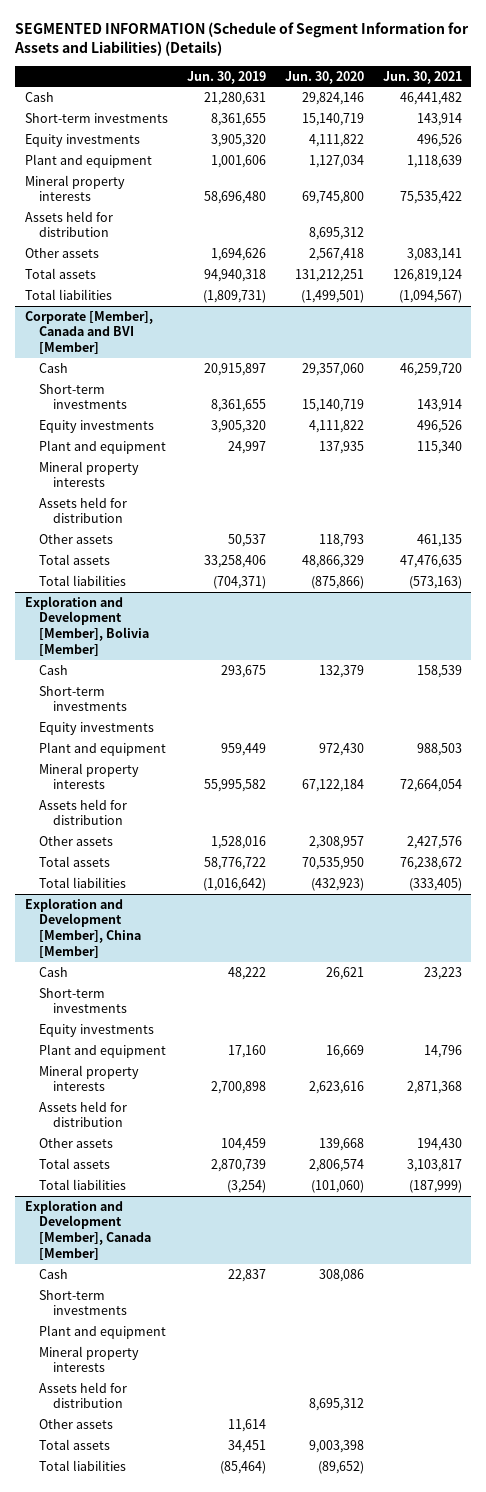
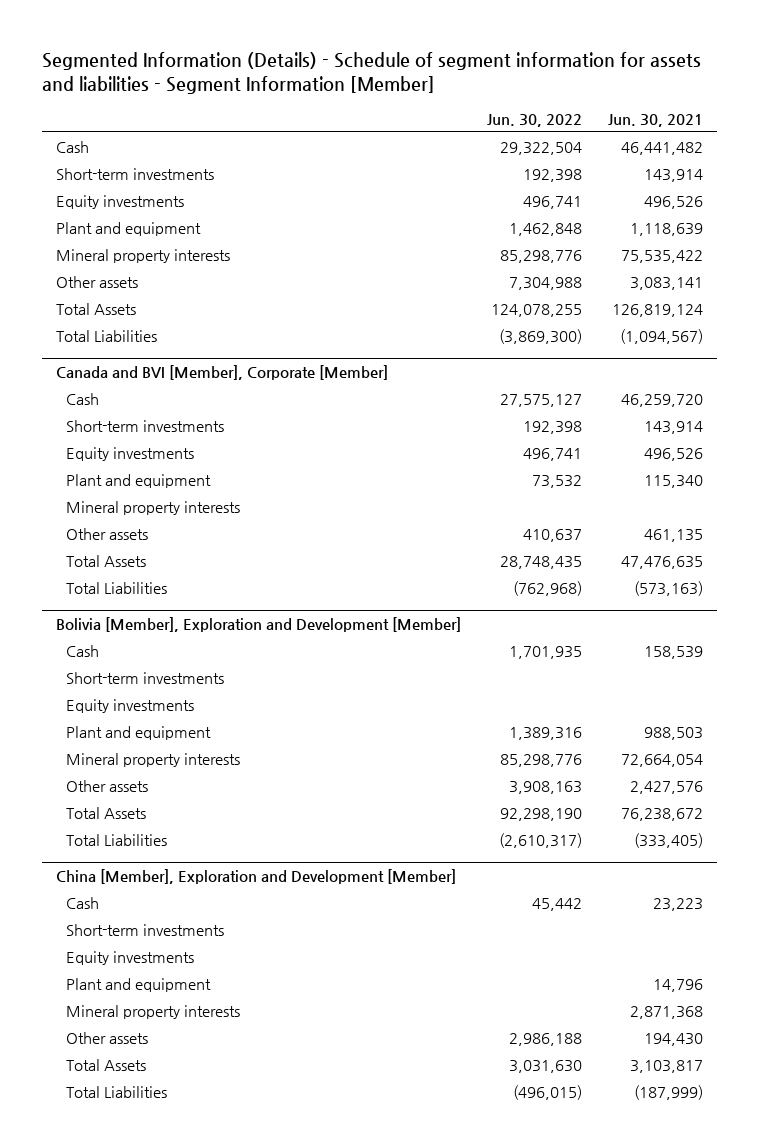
- SEGMENTED INFORMATION (Schedule of Segment Information for Assets and Liabilities) (Details)
+ Segmented Information (Details) - Schedule of segment information for assets and liabilities - Segment Information [Member]
- | Jun. 30, 2019 | Jun. 30, 2020 | Jun. 30, 2021
+ | Jun. 30, 2022 | Jun. 30, 2021
- Assets held for distribution | | 8,695,312 |
- Total assets | 94,940,318 | 131,212,251 | 126,819,124
- Total liabilities | (1,809,731) | (1,499,501) | (1,094,567)
- Corporate [Member], Canada and BVI [Member]
+ Total Assets | 124,078,255 | 126,819,124
+ Total Liabilities | (3,869,300) | (1,094,567)
+ Canada and BVI [Member], Corporate [Member]
- Assets held for distribution
- Total assets | 33,258,406 | 48,866,329 | 47,476,635
- Total liabilities | (704,371) | (875,866) | (573,163)
- Exploration and Development [Member], Bolivia [Member]
+ Total Assets | 28,748,435 | 47,476,635
+ Total Liabilities | (762,968) | (573,163)
+ Bolivia [Member], Exploration and Development [Member]
- Assets held for distribution
- Total assets | 58,776,722 | 70,535,950 | 76,238,672
- Total liabilities | (1,016,642) | (432,923) | (333,405)
- Exploration and Development [Member], China [Member]
+ Total Assets | 92,298,190 | 76,238,672
+ Total Liabilities | (2,610,317) | (333,405)
+ China [Member], Exploration and Development [Member]
- Assets held for distribution
- Total assets | 2,870,739 | 2,806,574 | 3,103,817
- Total liabilities | (3,254) | (101,060) | (187,999)
- Exploration and Development [Member], Canada [Member]
- Cash | 22,837 | 308,086 |
- Short-term investments
- Plant and equipment
- Mineral property interests
- Assets held for distribution | | 8,695,312 |
- Other assets | 11,614 | |
- Total assets | 34,451 | 9,003,398 |
- Total liabilities | (85,464) | (89,652) |
+ Total Assets | 3,031,630 | 3,103,817
+ Total Liabilities | (496,015) | (187,999)

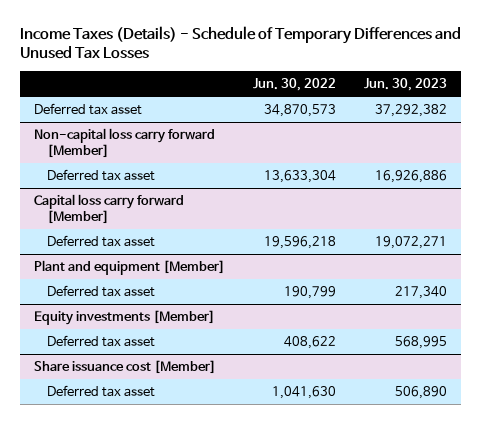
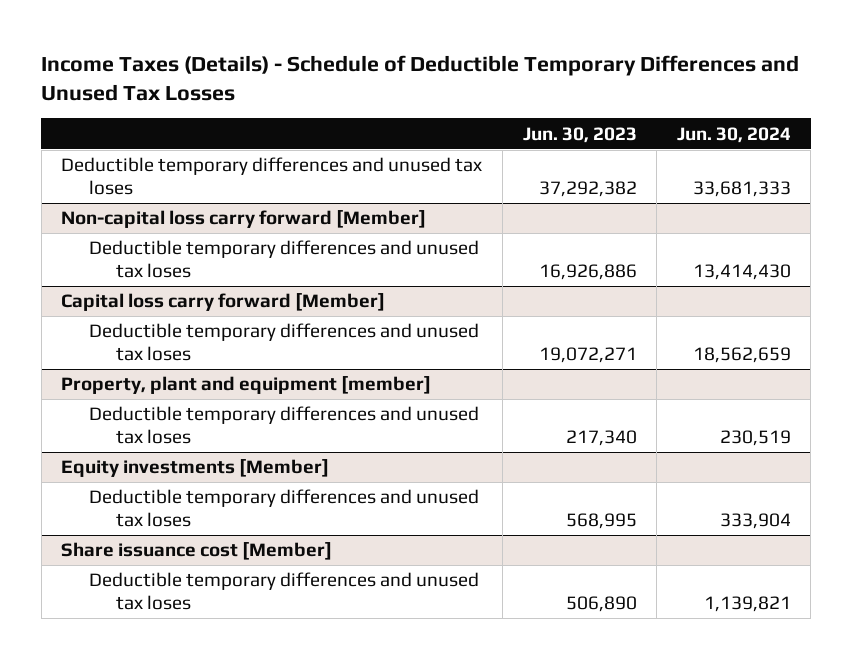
- Income Taxes (Details) - Schedule of Temporary Differences and Unused Tax Losses
+ Income Taxes (Details) - Schedule of Deductible Temporary Differences and Unused Tax Losses
- | Jun. 30, 2022 | Jun. 30, 2023
+ | Jun. 30, 2023 | Jun. 30, 2024
- Deferred tax asset | 34,870,573 | 37,292,382
+ Deductible temporary differences and unused tax loses | 37,292,382 | 33,681,333
@ Non-capital loss carry forward [Member]
- Deferred tax asset | 13,633,304 | 16,926,886
+ Deductible temporary differences and unused tax loses | 16,926,886 | 13,414,430
@ Capital loss carry forward [Member]
- Deferred tax asset | 19,596,218 | 19,072,271
- Plant and equipment [Member]
- Deferred tax asset | 190,799 | 217,340
@ Capital loss carry forward [Member]
+ Deductible temporary differences and unused tax loses | 19,072,271 | 18,562,659
+ Property, plant and equipment [member]
+ Deductible temporary differences and unused tax loses | 217,340 | 230,519
@ Equity investments [Member]
- Deferred tax asset | 408,622 | 568,995
+ Deductible temporary differences and unused tax loses | 568,995 | 333,904
@ Share issuance cost [Member]
- Deferred tax asset | 1,041,630 | 506,890
+ Deductible temporary differences and unused tax loses | 506,890 | 1,139,821

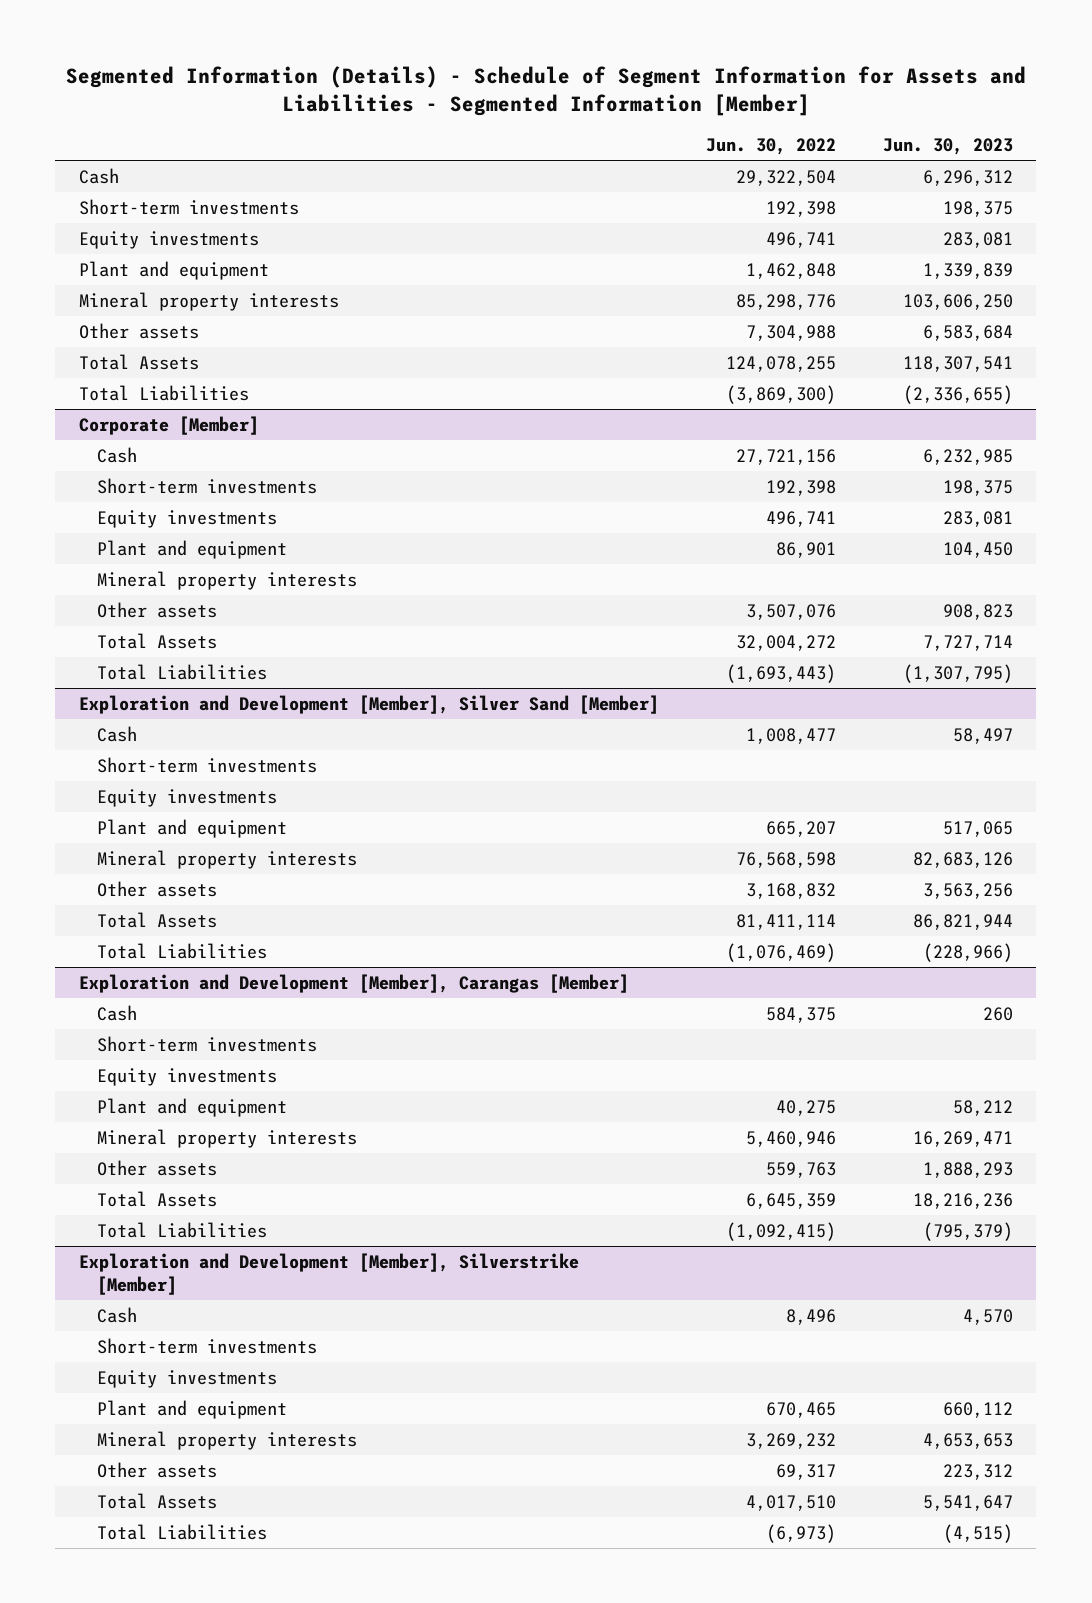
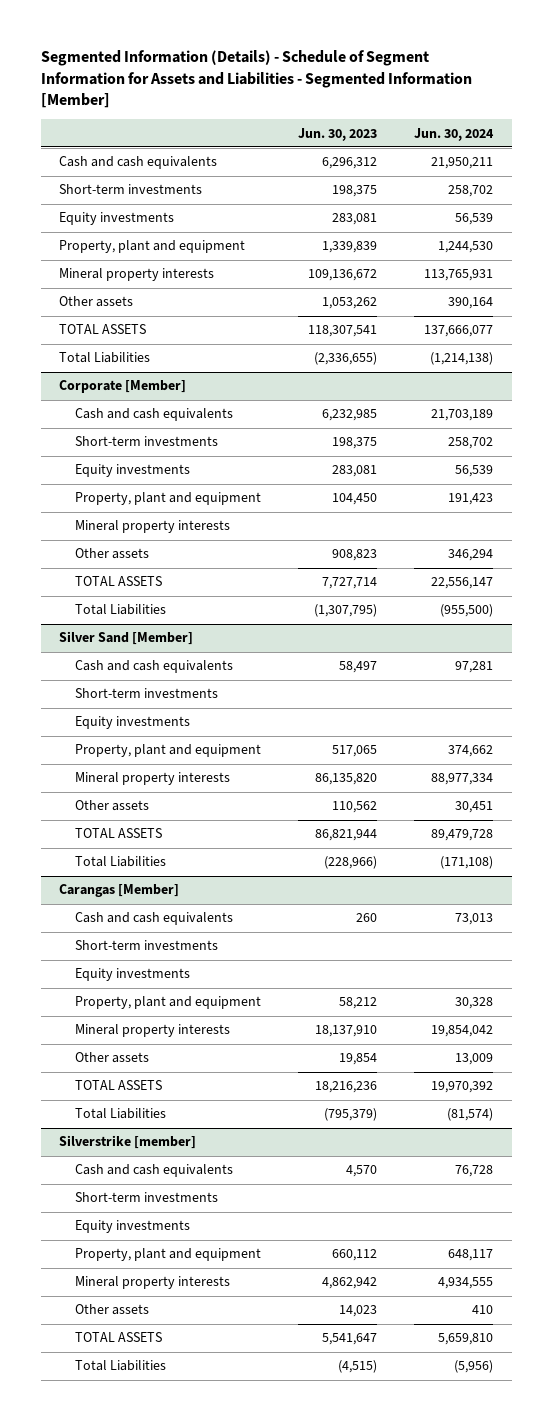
- | Jun. 30, 2022 | Jun. 30, 2023
+ | Jun. 30, 2023 | Jun. 30, 2024
- Cash | 29,322,504 | 6,296,312
+ Cash and cash equivalents | 6,296,312 | 21,950,211
- Plant and equipment | 1,462,848 | 1,339,839
- Mineral property interests | 85,298,776 | 103,606,250
- Other assets | 7,304,988 | 6,583,684
- Total Assets | 124,078,255 | 118,307,541
+ Property, plant and equipment | 1,339,839 | 1,244,530
+ Mineral property interests | 109,136,672 | 113,765,931
+ Other assets | 1,053,262 | 390,164
+ TOTAL ASSETS | 118,307,541 | 137,666,077
@ Corporate [Member]
- Cash | 27,721,156 | 6,232,985
+ Cash and cash equivalents | 6,232,985 | 21,703,189
- Plant and equipment | 86,901 | 104,450
+ Property, plant and equipment | 104,450 | 191,423
- Total Assets | 32,004,272 | 7,727,714
+ TOTAL ASSETS | 7,727,714 | 22,556,147
- Exploration and Development [Member], Silver Sand [Member]
- Cash | 1,008,477 | 58,497
+ Silver Sand [Member]
+ Cash and cash equivalents | 58,497 | 97,281
- Plant and equipment | 665,207 | 517,065
- Mineral property interests | 76,568,598 | 82,683,126
- Other assets | 3,168,832 | 3,563,256
- Total Assets | 81,411,114 | 86,821,944
+ Property, plant and equipment | 517,065 | 374,662
+ Mineral property interests | 86,135,820 | 88,977,334
+ Other assets | 110,562 | 30,451
+ TOTAL ASSETS | 86,821,944 | 89,479,728
- Exploration and Development [Member], Carangas [Member]
- Cash | 584,375 | 260
+ Carangas [Member]
+ Cash and cash equivalents | 260 | 73,013
- Plant and equipment | 40,275 | 58,212
- Mineral property interests | 5,460,946 | 16,269,471
- Other assets | 559,763 | 1,888,293
- Total Assets | 6,645,359 | 18,216,236
+ Property, plant and equipment | 58,212 | 30,328
+ Mineral property interests | 18,137,910 | 19,854,042
+ Other assets | 19,854 | 13,009
+ TOTAL ASSETS | 18,216,236 | 19,970,392
- Exploration and Development [Member], Silverstrike [Member]
- Cash | 8,496 | 4,570
+ Silverstrike [member]
+ Cash and cash equivalents | 4,570 | 76,728
- Plant and equipment | 670,465 | 660,112
- Mineral property interests | 3,269,232 | 4,653,653
- Other assets | 69,317 | 223,312
- Total Assets | 4,017,510 | 5,541,647
+ Property, plant and equipment | 660,112 | 648,117
+ Mineral property interests | 4,862,942 | 4,934,555
+ Other assets | 14,023 | 410
+ TOTAL ASSETS | 5,541,647 | 5,659,810

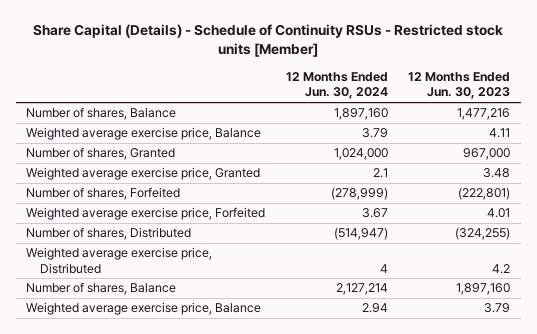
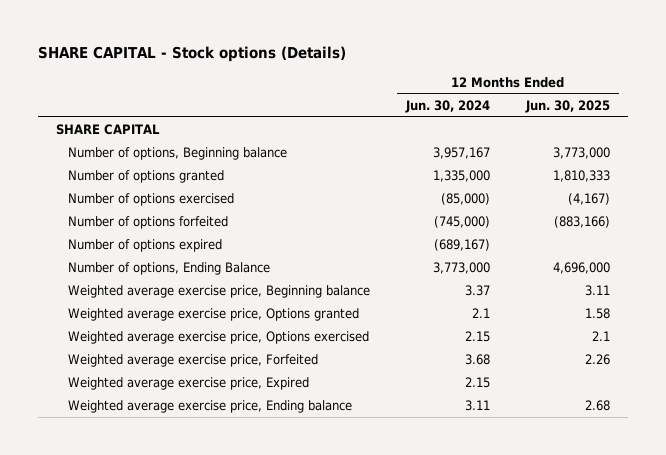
- Share Capital (Details) - Schedule of Continuity RSUs - Restricted stock units [Member]
+ SHARE CAPITAL - Stock options (Details)
- | 12 Months Ended Jun. 30, 2024 | 12 Months Ended Jun. 30, 2023
+ | 12 Months Ended Jun. 30, 2024 | 12 Months Ended Jun. 30, 2025
- Number of shares, Balance | 1,897,160 | 1,477,216
- Weighted average exercise price, Balance | 3.79 | 4.11
- Number of shares, Granted | 1,024,000 | 967,000
- Weighted average exercise price, Granted | 2.1 | 3.48
- Number of shares, Forfeited | (278,999) | (222,801)
- Weighted average exercise price, Forfeited | 3.67 | 4.01
- Number of shares, Distributed | (514,947) | (324,255)
- Weighted average exercise price, Distributed | 4 | 4.2
- Number of shares, Balance | 2,127,214 | 1,897,160
- Weighted average exercise price, Balance | 2.94 | 3.79
+ SHARE CAPITAL
+ Number of options, Beginning balance | 3,957,167 | 3,773,000
+ Number of options granted | 1,335,000 | 1,810,333
+ Number of options exercised | (85,000) | (4,167)
+ Number of options forfeited | (745,000) | (883,166)
+ Number of options expired | (689,167) |
+ Number of options, Ending Balance | 3,773,000 | 4,696,000
+ Weighted average exercise price, Beginning balance | 3.37 | 3.11
+ Weighted average exercise price, Options granted | 2.1 | 1.58
+ Weighted average exercise price, Options exercised | 2.15 | 2.1
+ Weighted average exercise price, Forfeited | 3.68 | 2.26
+ Weighted average exercise price, Expired | 2.15 |
+ Weighted average exercise price, Ending balance | 3.11 | 2.68

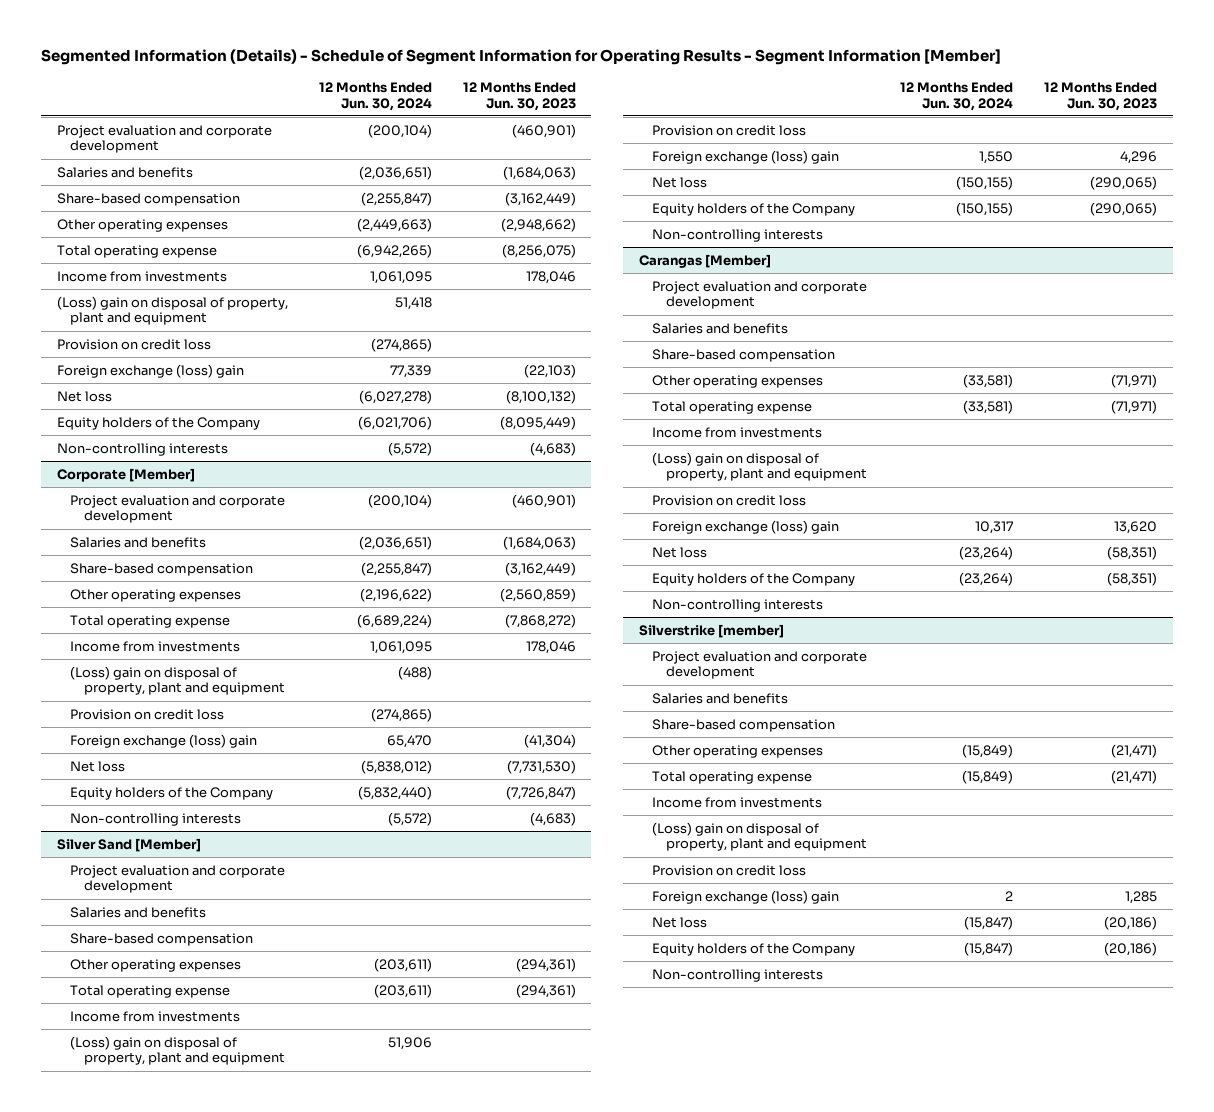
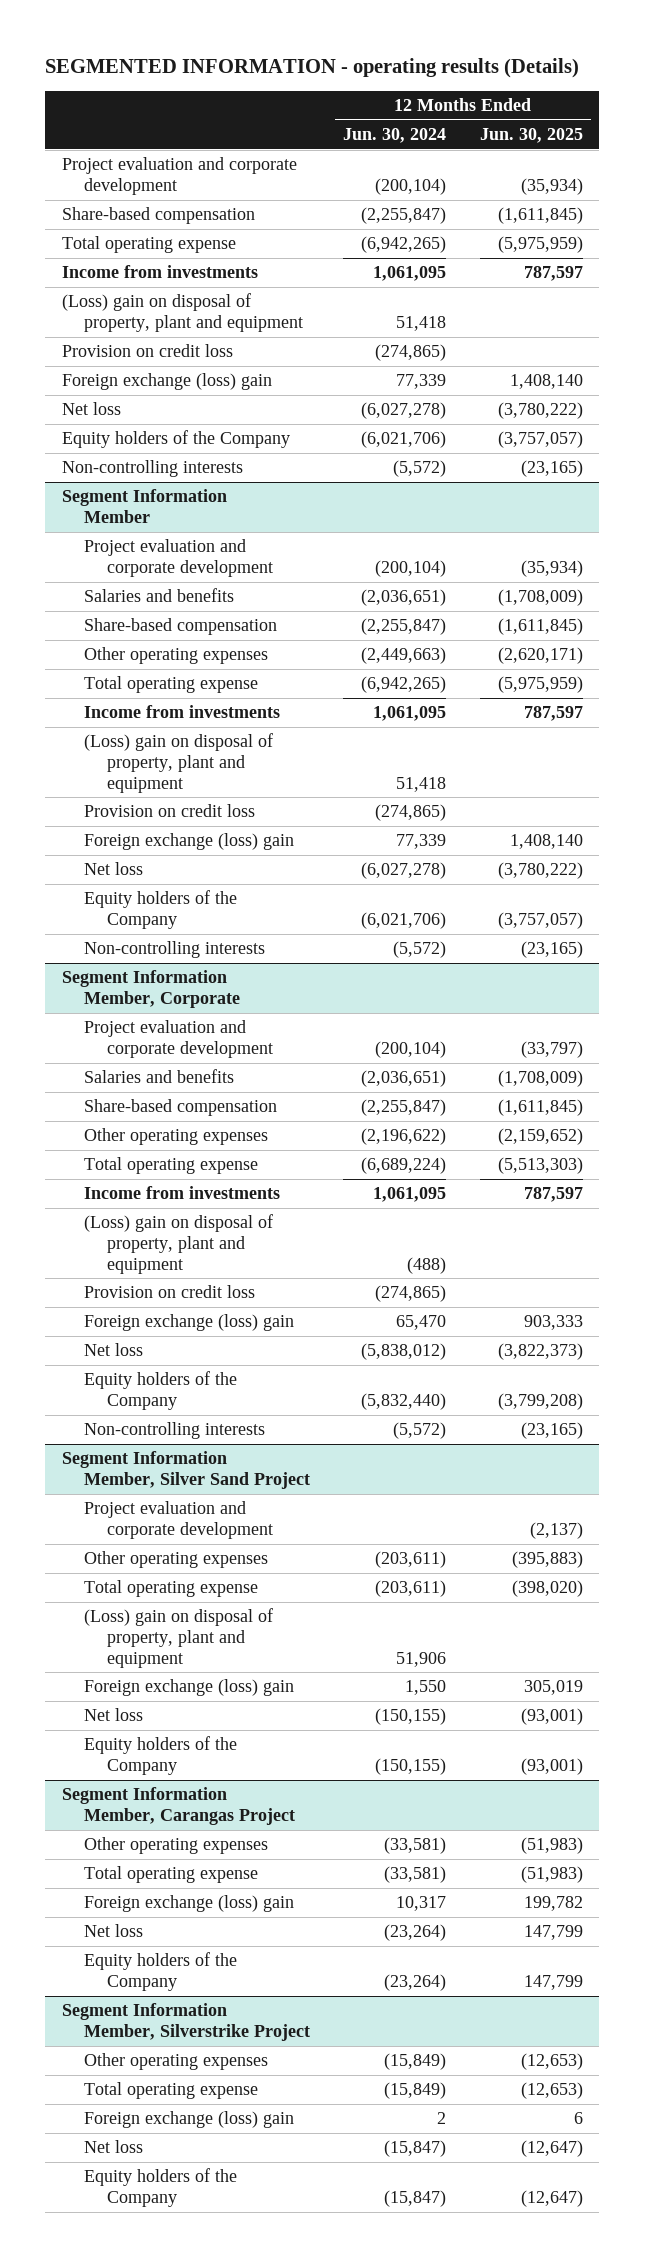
- Segmented Information (Details) - Schedule of Segment Information for Operating Results - Segment Information [Member]
+ SEGMENTED INFORMATION - operating results (Details)
- | 12 Months Ended Jun. 30, 2024 | 12 Months Ended Jun. 30, 2023
+ | 12 Months Ended Jun. 30, 2024 | 12 Months Ended Jun. 30, 2025
+ Share-based compensation | (2,255,847) | (1,611,845)
+ Total operating expense | (6,942,265) | (5,975,959)
+ Income from investments | 1,061,095 | 787,597
+ (Loss) gain on disposal of property, plant and equipment | 51,418 |
+ Provision on credit loss | (274,865) |
+ Foreign exchange (loss) gain | 77,339 | 1,408,140
+ Net loss | (6,027,278) | (3,780,222)
+ Equity holders of the Company | (6,021,706) | (3,757,057)
+ Non-controlling interests | (5,572) | (23,165)
+ Segment Information Member
+ Project evaluation and corporate development | (200,104) | (35,934)
- Corporate [Member]
+ Segment Information Member, Corporate
- Silver Sand [Member]
+ Segment Information Member, Silver Sand Project
- Salaries and benefits
- Share-based compensation
- Income from investments
- Provision on credit loss
- Non-controlling interests
- Carangas [Member]
- Project evaluation and corporate development
- Salaries and benefits
- Share-based compensation
+ Segment Information Member, Carangas Project
- Income from investments
- (Loss) gain on disposal of property, plant and equipment
- Provision on credit loss
- Non-controlling interests
- Silverstrike [member]
- Project evaluation and corporate development
- Salaries and benefits
- Share-based compensation
+ Segment Information Member, Silverstrike Project
- Income from investments
- (Loss) gain on disposal of property, plant and equipment
- Provision on credit loss
- Non-controlling interests

